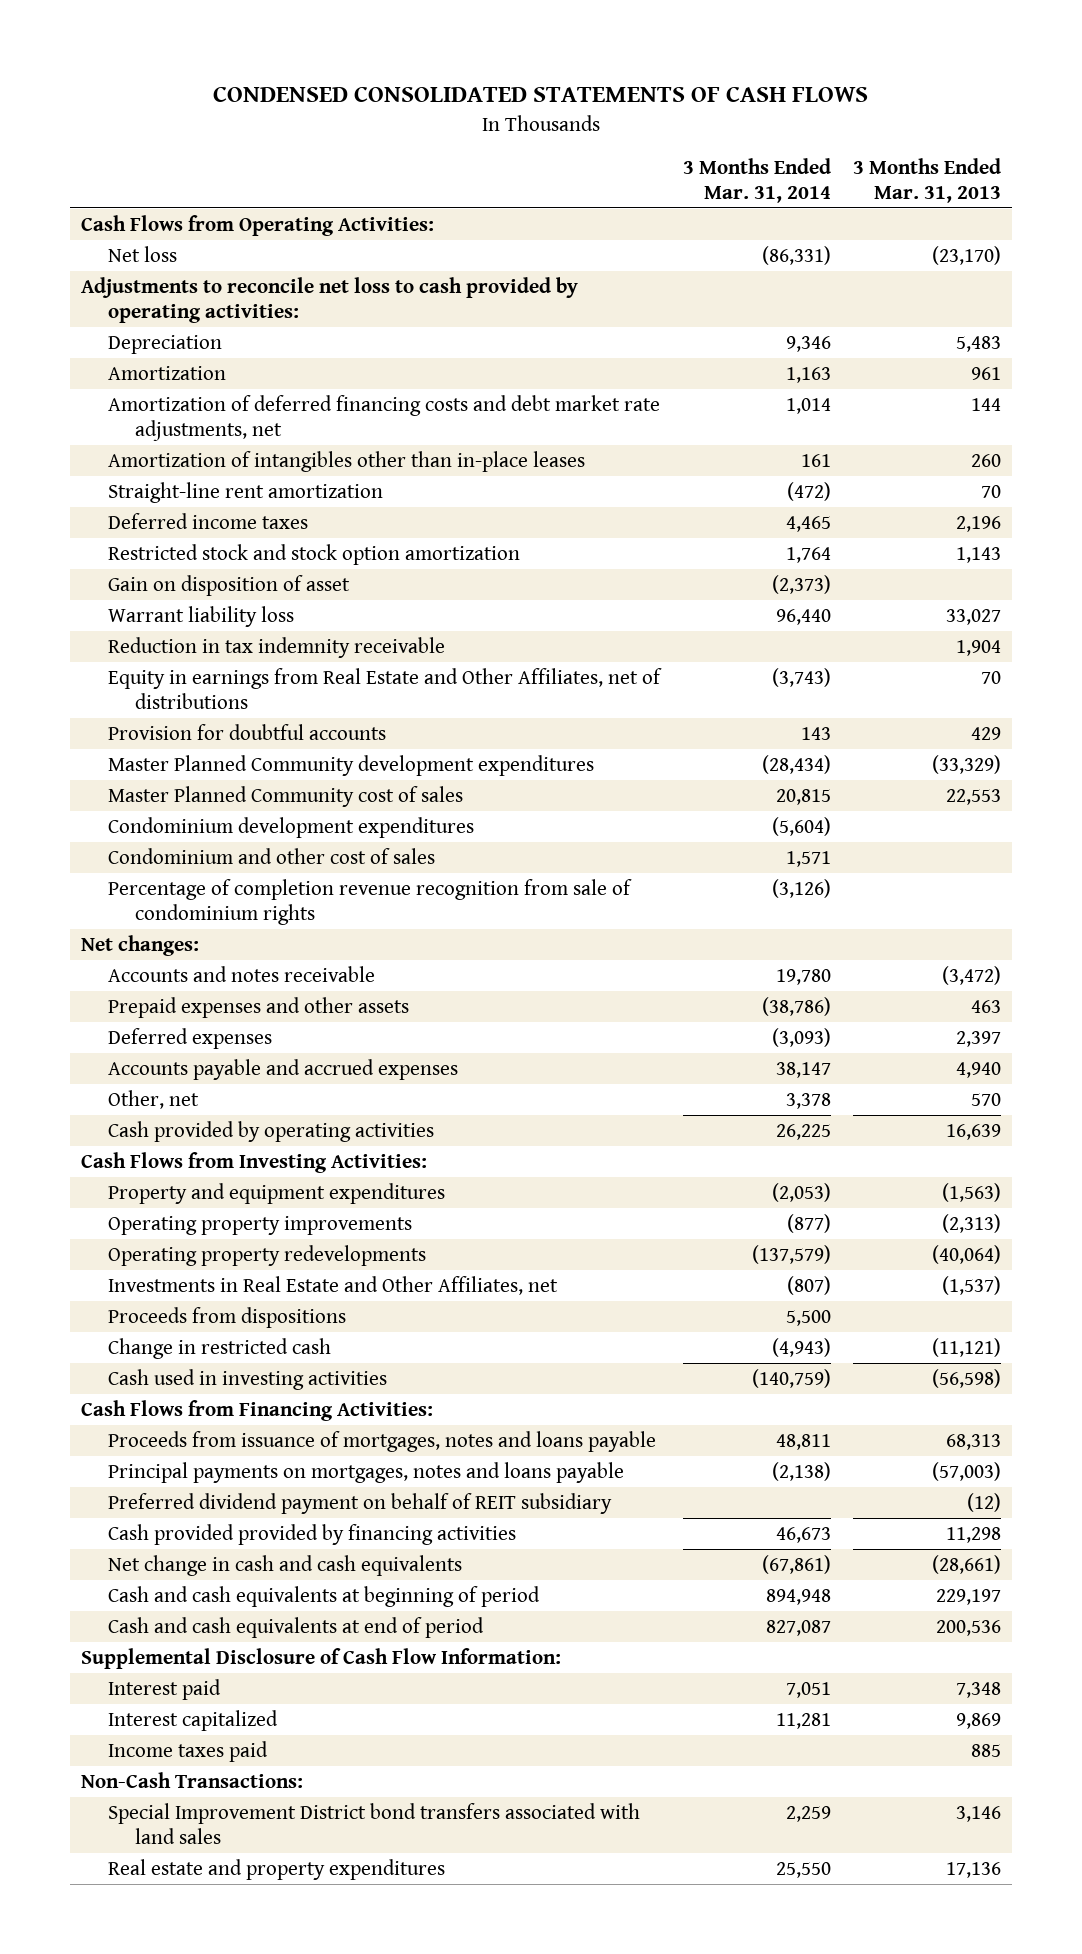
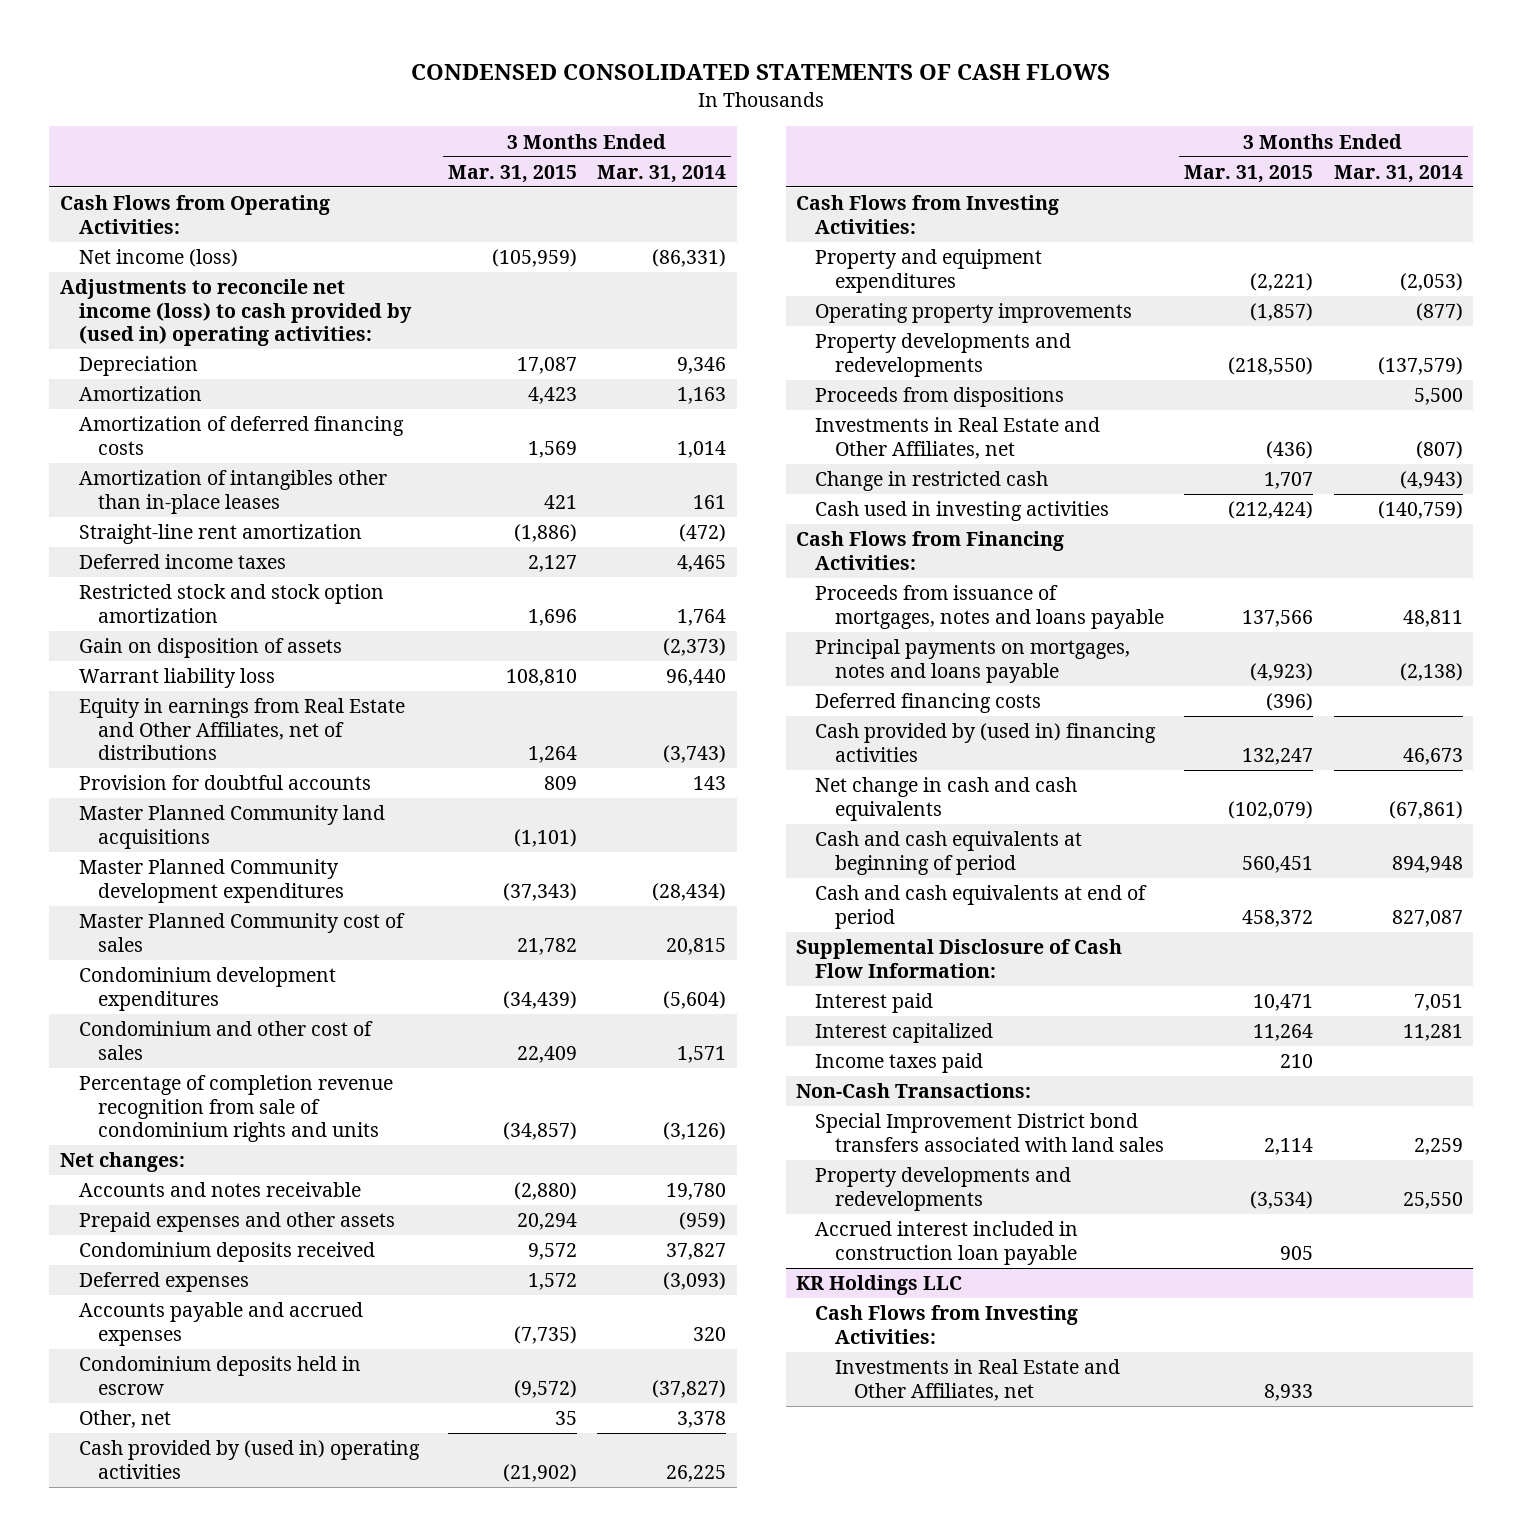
- | 3 Months Ended Mar. 31, 2014 | 3 Months Ended Mar. 31, 2013
+ | 3 Months Ended Mar. 31, 2015 | 3 Months Ended Mar. 31, 2014
- Net loss | (86,331) | (23,170)
- Adjustments to reconcile net loss to cash provided by operating activities:
+ Net income (loss) | (105,959) | (86,331)
+ Adjustments to reconcile net income (loss) to cash provided by (used in) operating activities:
- Amortization of deferred financing costs and debt market rate adjustments, net | 1,014 | 144
+ Amortization of deferred financing costs | 1,569 | 1,014
- Gain on disposition of asset | (2,373) |
+ Gain on disposition of assets | | (2,373)
- Reduction in tax indemnity receivable | | 1,904
+ Master Planned Community land acquisitions | (1,101) |
- Percentage of completion revenue recognition from sale of condominium rights | (3,126) |
+ Percentage of completion revenue recognition from sale of condominium rights and units | (34,857) | (3,126)
- Prepaid expenses and other assets | (38,786) | 463
+ Prepaid expenses and other assets | 20,294 | (959)
+ Condominium deposits received | 9,572 | 37,827
- Accounts payable and accrued expenses | 38,147 | 4,940
+ Accounts payable and accrued expenses | (7,735) | 320
+ Condominium deposits held in escrow | (9,572) | (37,827)
- Cash provided by operating activities | 26,225 | 16,639
+ Cash provided by (used in) operating activities | (21,902) | 26,225
- Operating property redevelopments | (137,579) | (40,064)
+ Property developments and redevelopments | (218,550) | (137,579)
moved down: Investments in Real Estate and Other Affiliates, net | (436) | (807)
- Preferred dividend payment on behalf of REIT subsidiary | | (12)
- Cash provided provided by financing activities | 46,673 | 11,298
+ Deferred financing costs | (396) |
+ Cash provided by (used in) financing activities | 132,247 | 46,673
- Real estate and property expenditures | 25,550 | 17,136
+ Property developments and redevelopments | (3,534) | 25,550
+ Accrued interest included in construction loan payable | 905 |
+ KR Holdings LLC
+ Cash Flows from Investing Activities:
+ Investments in Real Estate and Other Affiliates, net | 8,933 |

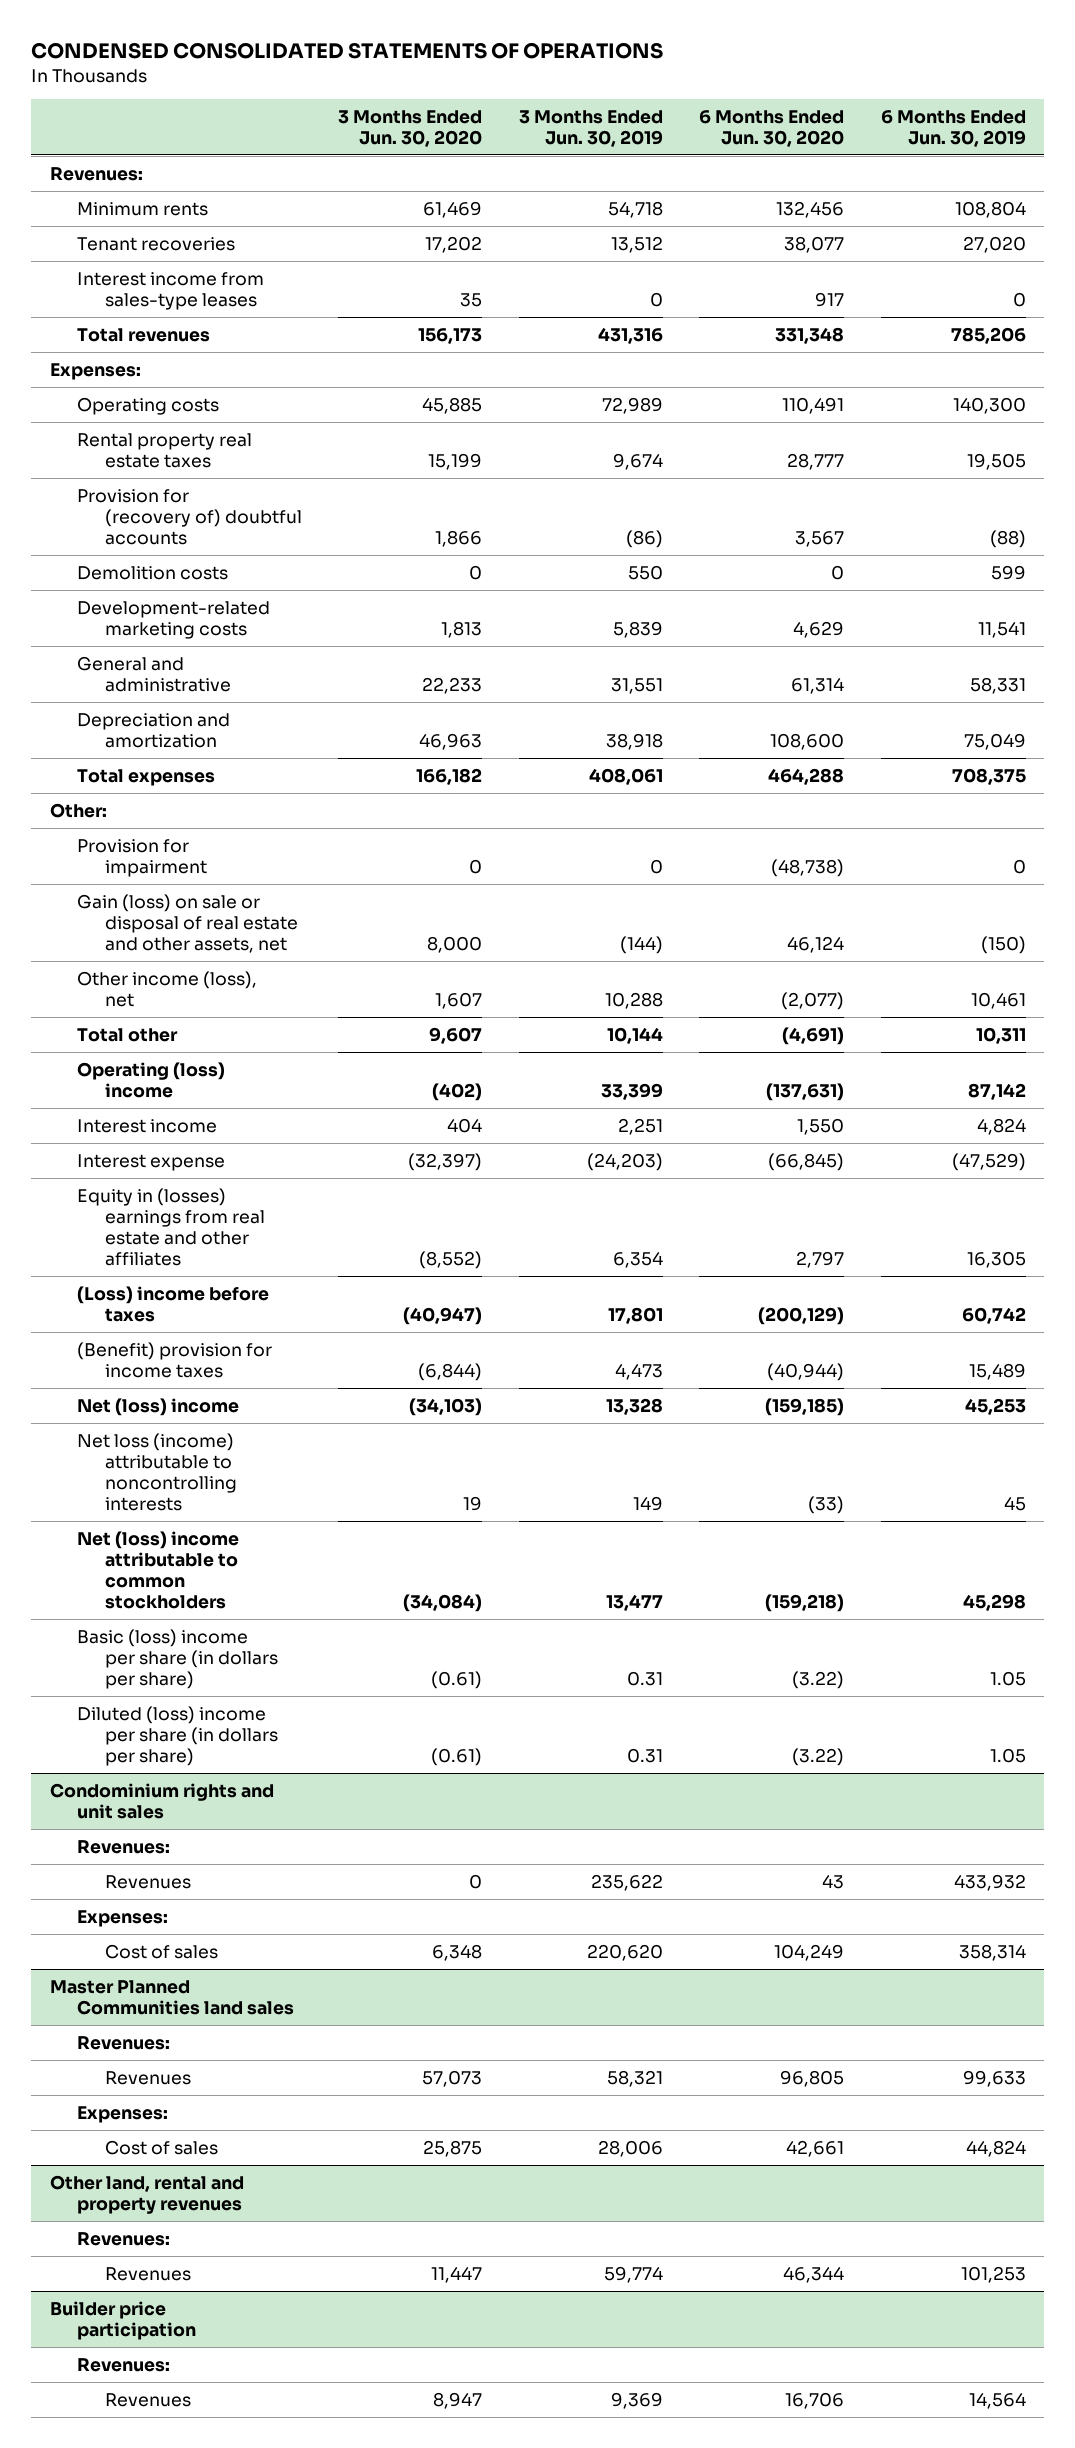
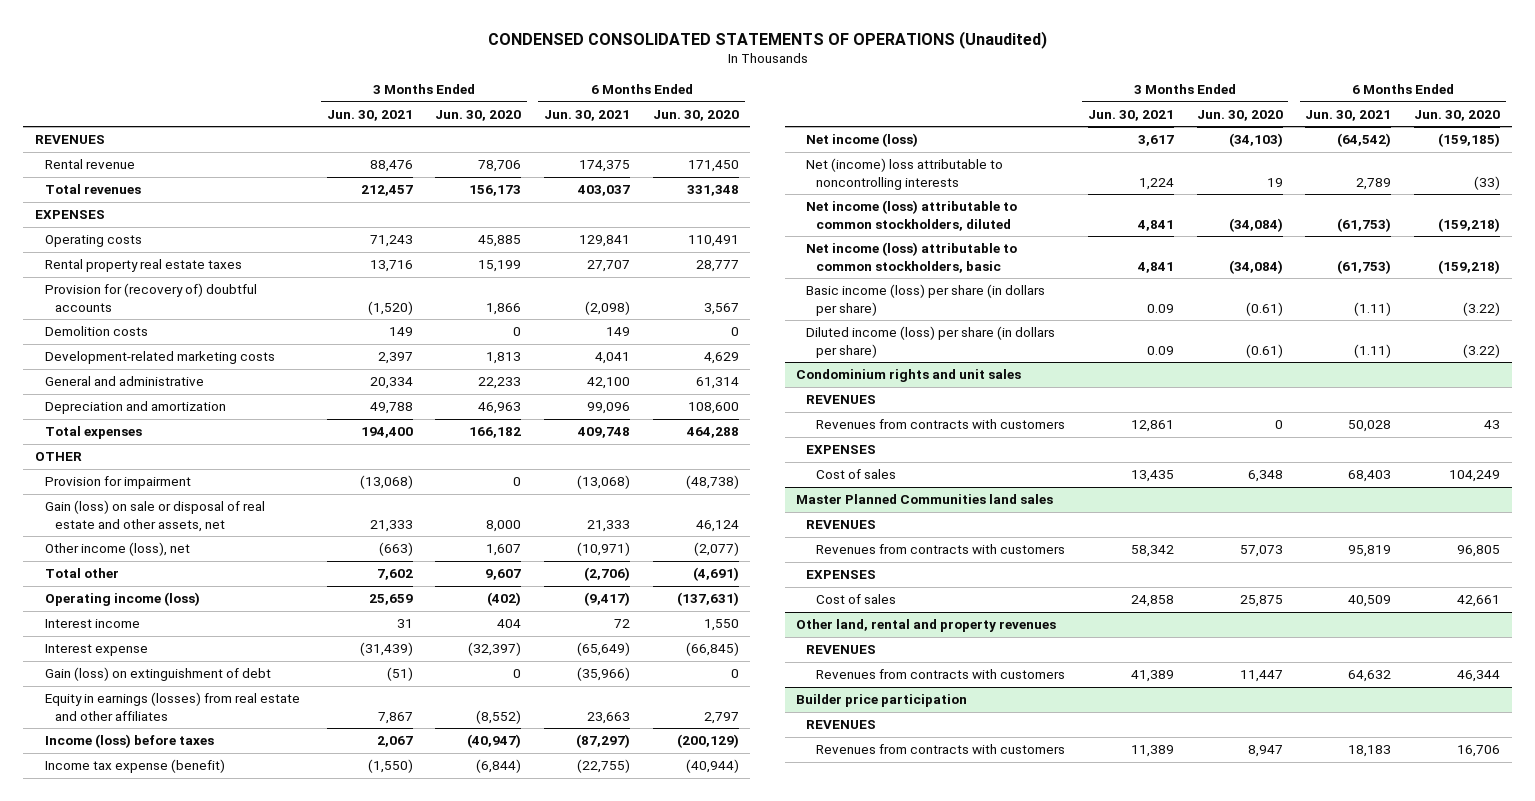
- CONDENSED CONSOLIDATED STATEMENTS OF OPERATIONS
+ CONDENSED CONSOLIDATED STATEMENTS OF OPERATIONS (Unaudited)
- | 3 Months Ended Jun. 30, 2020 | 3 Months Ended Jun. 30, 2019 | 6 Months Ended Jun. 30, 2020 | 6 Months Ended Jun. 30, 2019
+ | 3 Months Ended Jun. 30, 2021 | 3 Months Ended Jun. 30, 2020 | 6 Months Ended Jun. 30, 2021 | 6 Months Ended Jun. 30, 2020
- Revenues:
- Minimum rents | 61,469 | 54,718 | 132,456 | 108,804
- Tenant recoveries | 17,202 | 13,512 | 38,077 | 27,020
- Interest income from sales-type leases | 35 | 0 | 917 | 0
+ REVENUES
+ Rental revenue | 88,476 | 78,706 | 174,375 | 171,450
- Expenses:
+ EXPENSES
- Other:
+ OTHER
- Operating (loss) income | (402) | 33,399 | (137,631) | 87,142
+ Operating income (loss) | 25,659 | (402) | (9,417) | (137,631)
- Equity in (losses) earnings from real estate and other affiliates | (8,552) | 6,354 | 2,797 | 16,305
- (Loss) income before taxes | (40,947) | 17,801 | (200,129) | 60,742
- (Benefit) provision for income taxes | (6,844) | 4,473 | (40,944) | 15,489
- Net (loss) income | (34,103) | 13,328 | (159,185) | 45,253
- Net loss (income) attributable to noncontrolling interests | 19 | 149 | (33) | 45
- Net (loss) income attributable to common stockholders | (34,084) | 13,477 | (159,218) | 45,298
- Basic (loss) income per share (in dollars per share) | (0.61) | 0.31 | (3.22) | 1.05
- Diluted (loss) income per share (in dollars per share) | (0.61) | 0.31 | (3.22) | 1.05
+ Gain (loss) on extinguishment of debt | (51) | 0 | (35,966) | 0
+ Equity in earnings (losses) from real estate and other affiliates | 7,867 | (8,552) | 23,663 | 2,797
+ Income (loss) before taxes | 2,067 | (40,947) | (87,297) | (200,129)
+ Income tax expense (benefit) | (1,550) | (6,844) | (22,755) | (40,944)
+ Net income (loss) | 3,617 | (34,103) | (64,542) | (159,185)
+ Net (income) loss attributable to noncontrolling interests | 1,224 | 19 | 2,789 | (33)
+ Net income (loss) attributable to common stockholders, diluted | 4,841 | (34,084) | (61,753) | (159,218)
+ Net income (loss) attributable to common stockholders, basic | 4,841 | (34,084) | (61,753) | (159,218)
+ Basic income (loss) per share (in dollars per share) | 0.09 | (0.61) | (1.11) | (3.22)
+ Diluted income (loss) per share (in dollars per share) | 0.09 | (0.61) | (1.11) | (3.22)
@ Condominium rights and unit sales
- Revenues:
- Revenues | 0 | 235,622 | 43 | 433,932
- Expenses:
+ REVENUES
+ Revenues from contracts with customers | 12,861 | 0 | 50,028 | 43
+ EXPENSES
@ Master Planned Communities land sales
- Revenues:
- Revenues | 57,073 | 58,321 | 96,805 | 99,633
- Expenses:
+ REVENUES
+ Revenues from contracts with customers | 58,342 | 57,073 | 95,819 | 96,805
+ EXPENSES
@ Other land, rental and property revenues
- Revenues:
- Revenues | 11,447 | 59,774 | 46,344 | 101,253
+ REVENUES
+ Revenues from contracts with customers | 41,389 | 11,447 | 64,632 | 46,344
@ Builder price participation
- Revenues:
- Revenues | 8,947 | 9,369 | 16,706 | 14,564
+ REVENUES
+ Revenues from contracts with customers | 11,389 | 8,947 | 18,183 | 16,706

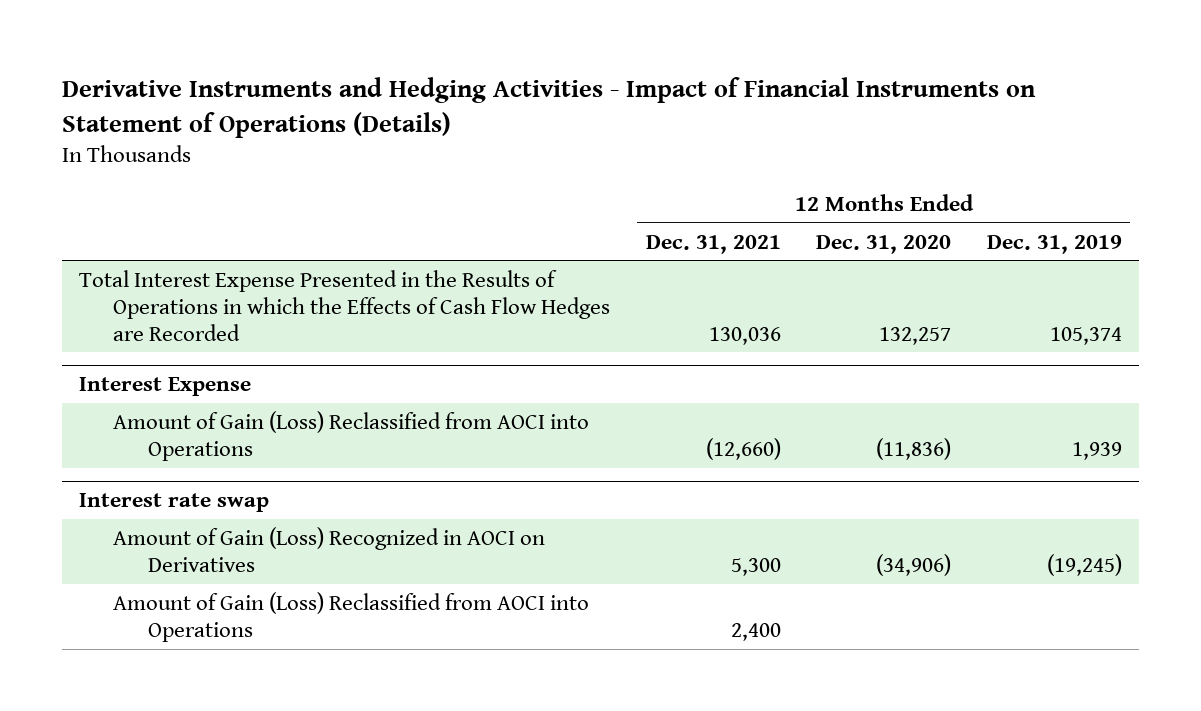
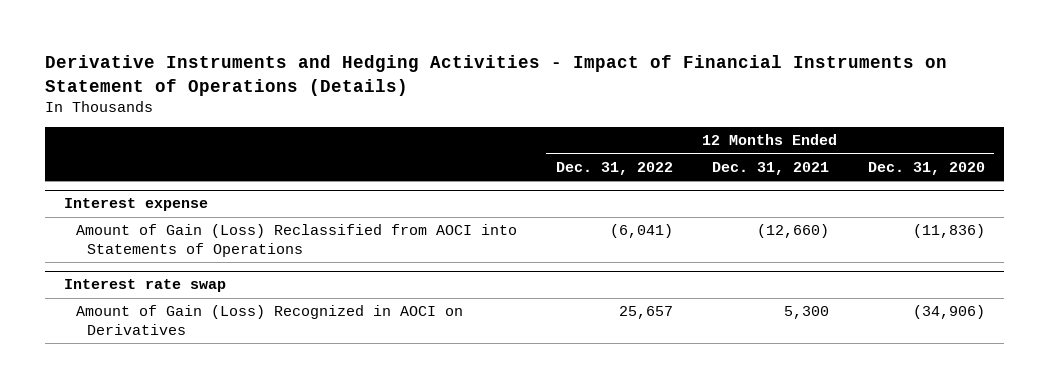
- | 12 Months Ended Dec. 31, 2021 | 12 Months Ended Dec. 31, 2020 | 12 Months Ended Dec. 31, 2019
+ | 12 Months Ended Dec. 31, 2022 | 12 Months Ended Dec. 31, 2021 | 12 Months Ended Dec. 31, 2020
- Total Interest Expense Presented in the Results of Operations in which the Effects of Cash Flow Hedges are Recorded | 130,036 | 132,257 | 105,374
- Interest Expense
- Amount of Gain (Loss) Reclassified from AOCI into Operations | (12,660) | (11,836) | 1,939
+ Interest expense
+ Amount of Gain (Loss) Reclassified from AOCI into Statements of Operations | (6,041) | (12,660) | (11,836)
@ Interest rate swap
- Amount of Gain (Loss) Reclassified from AOCI into Operations | 2,400 | |

